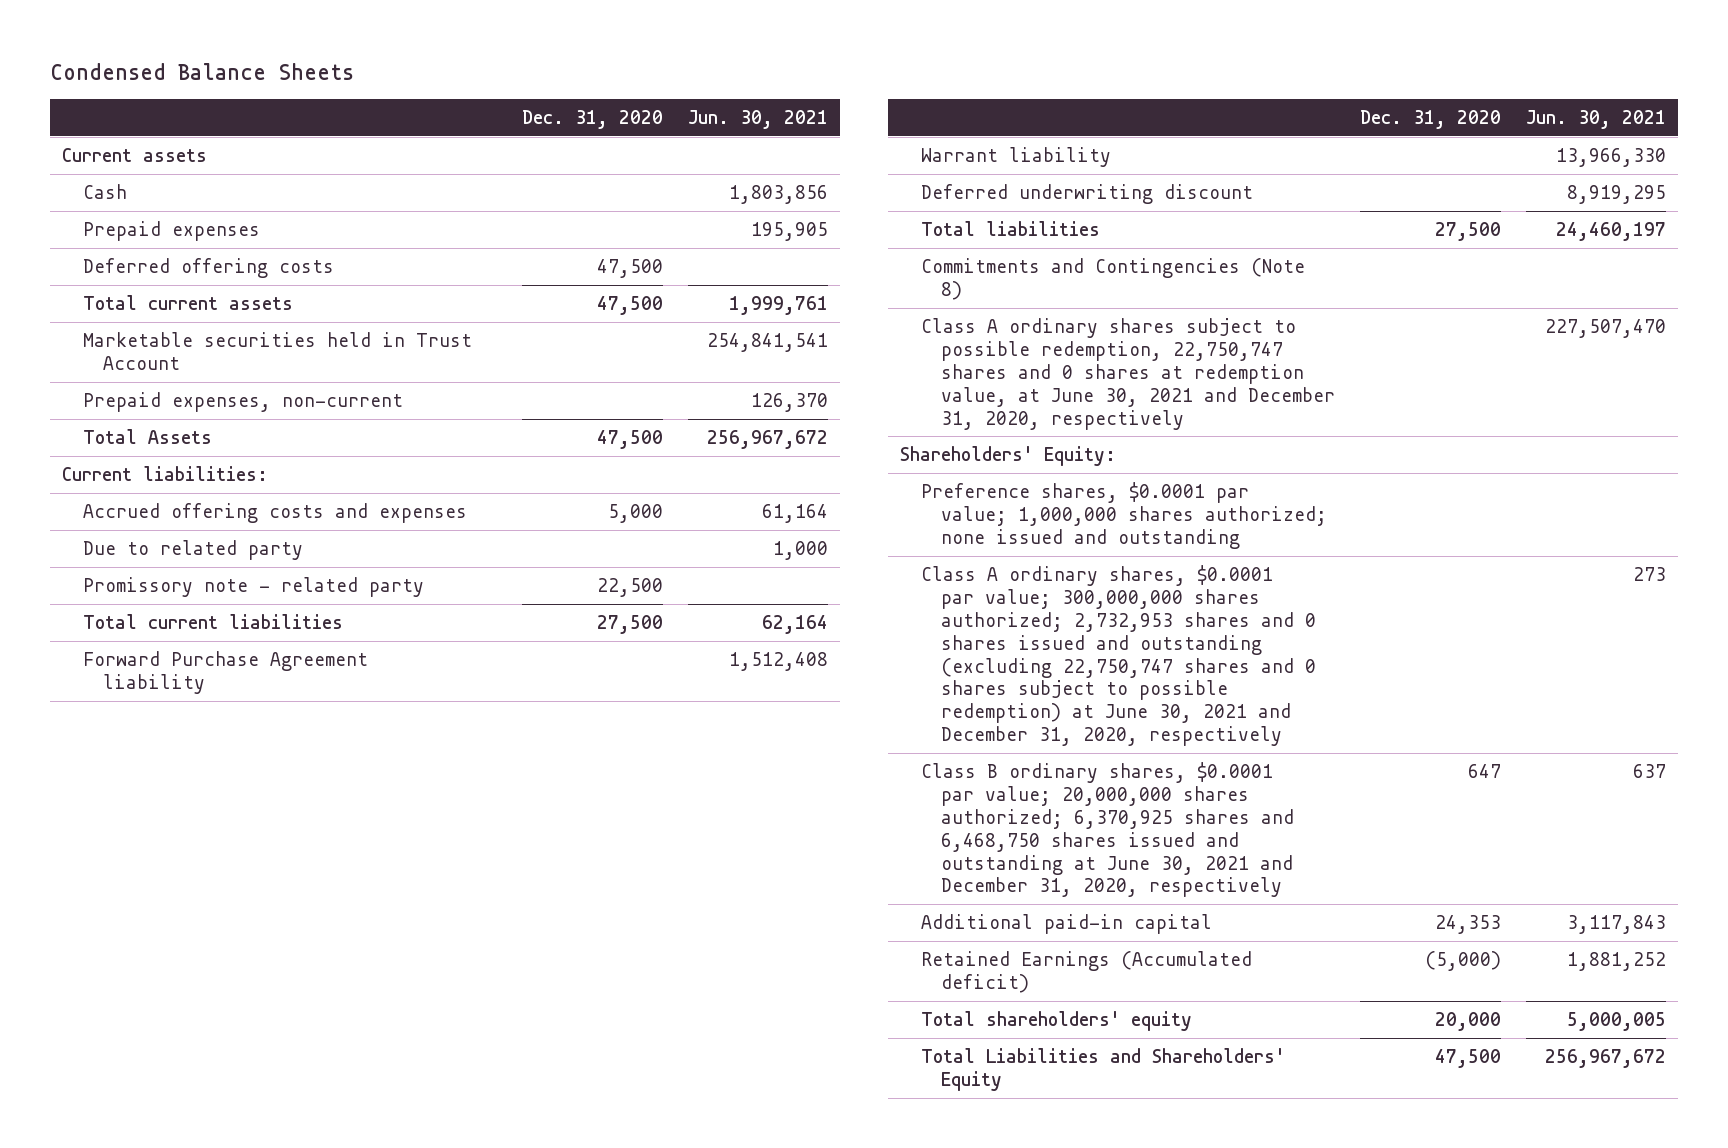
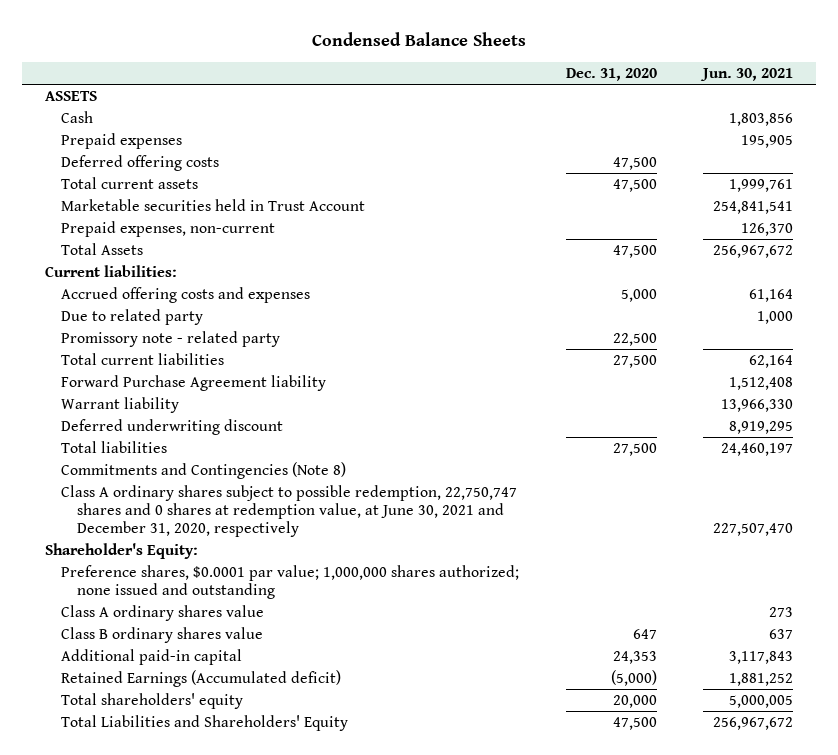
- Current assets
+ ASSETS
- Shareholders' Equity:
+ Shareholder's Equity:
- Class A ordinary shares, $0.0001 par value; 300,000,000 shares authorized; 2,732,953 shares and 0 shares issued and outstanding (excluding 22,750,747 shares and 0 shares subject to possible redemption) at June 30, 2021 and December 31, 2020, respectively | | 273
- Class B ordinary shares, $0.0001 par value; 20,000,000 shares authorized; 6,370,925 shares and 6,468,750 shares issued and outstanding at June 30, 2021 and December 31, 2020, respectively | 647 | 637
+ Class A ordinary shares value | | 273
+ Class B ordinary shares value | 647 | 637

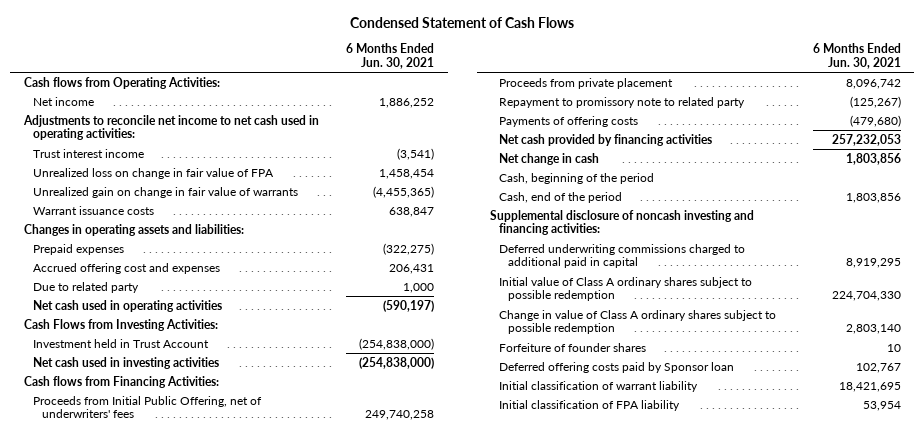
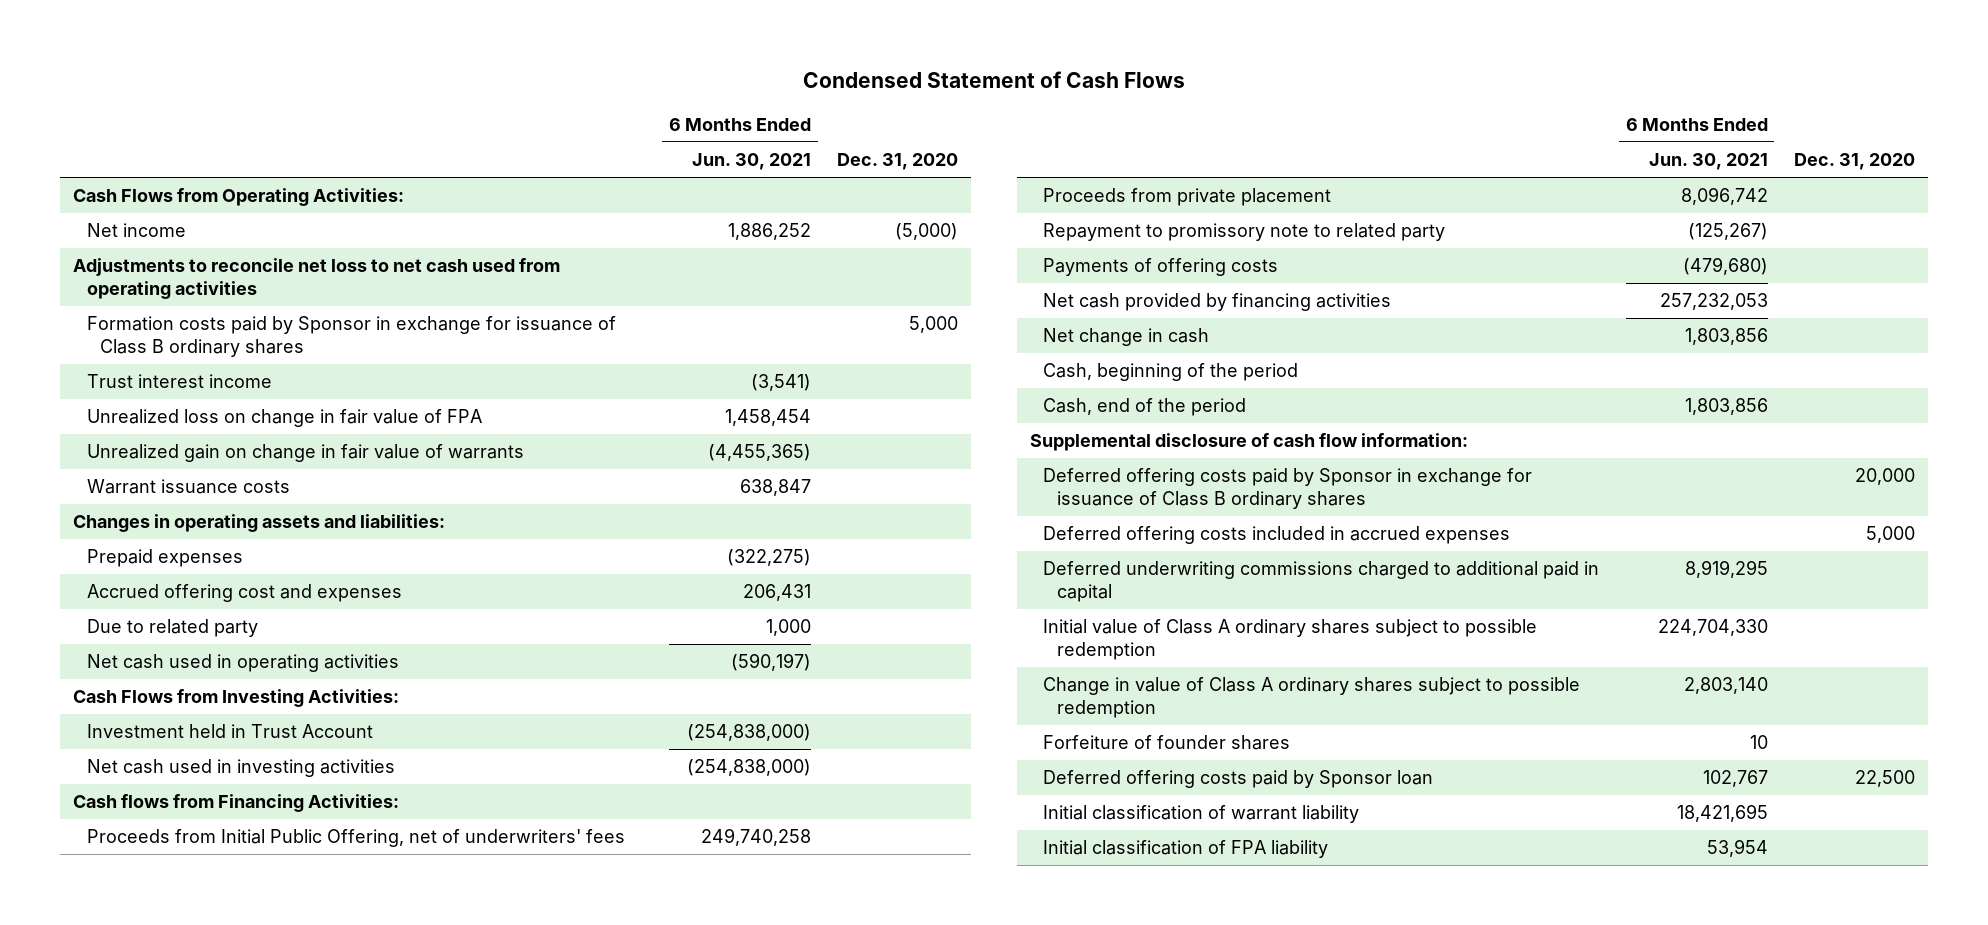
- | 6 Months Ended Jun. 30, 2021
+ | 6 Months Ended Jun. 30, 2021 | Dec. 31, 2020
- Cash flows from Operating Activities:
+ Cash Flows from Operating Activities:
- Adjustments to reconcile net income to net cash used in operating activities:
+ Adjustments to reconcile net loss to net cash used from operating activities
+ Formation costs paid by Sponsor in exchange for issuance of Class B ordinary shares | | 5,000
- Supplemental disclosure of noncash investing and financing activities:
+ Supplemental disclosure of cash flow information:
+ Deferred offering costs paid by Sponsor in exchange for issuance of Class B ordinary shares | | 20,000
+ Deferred offering costs included in accrued expenses | | 5,000

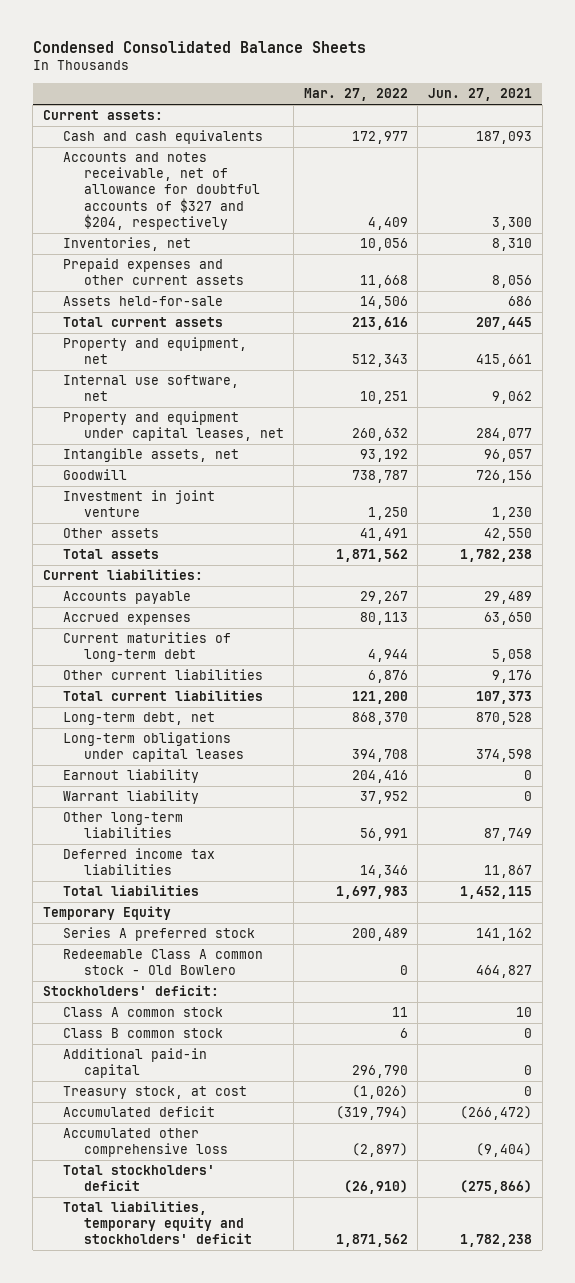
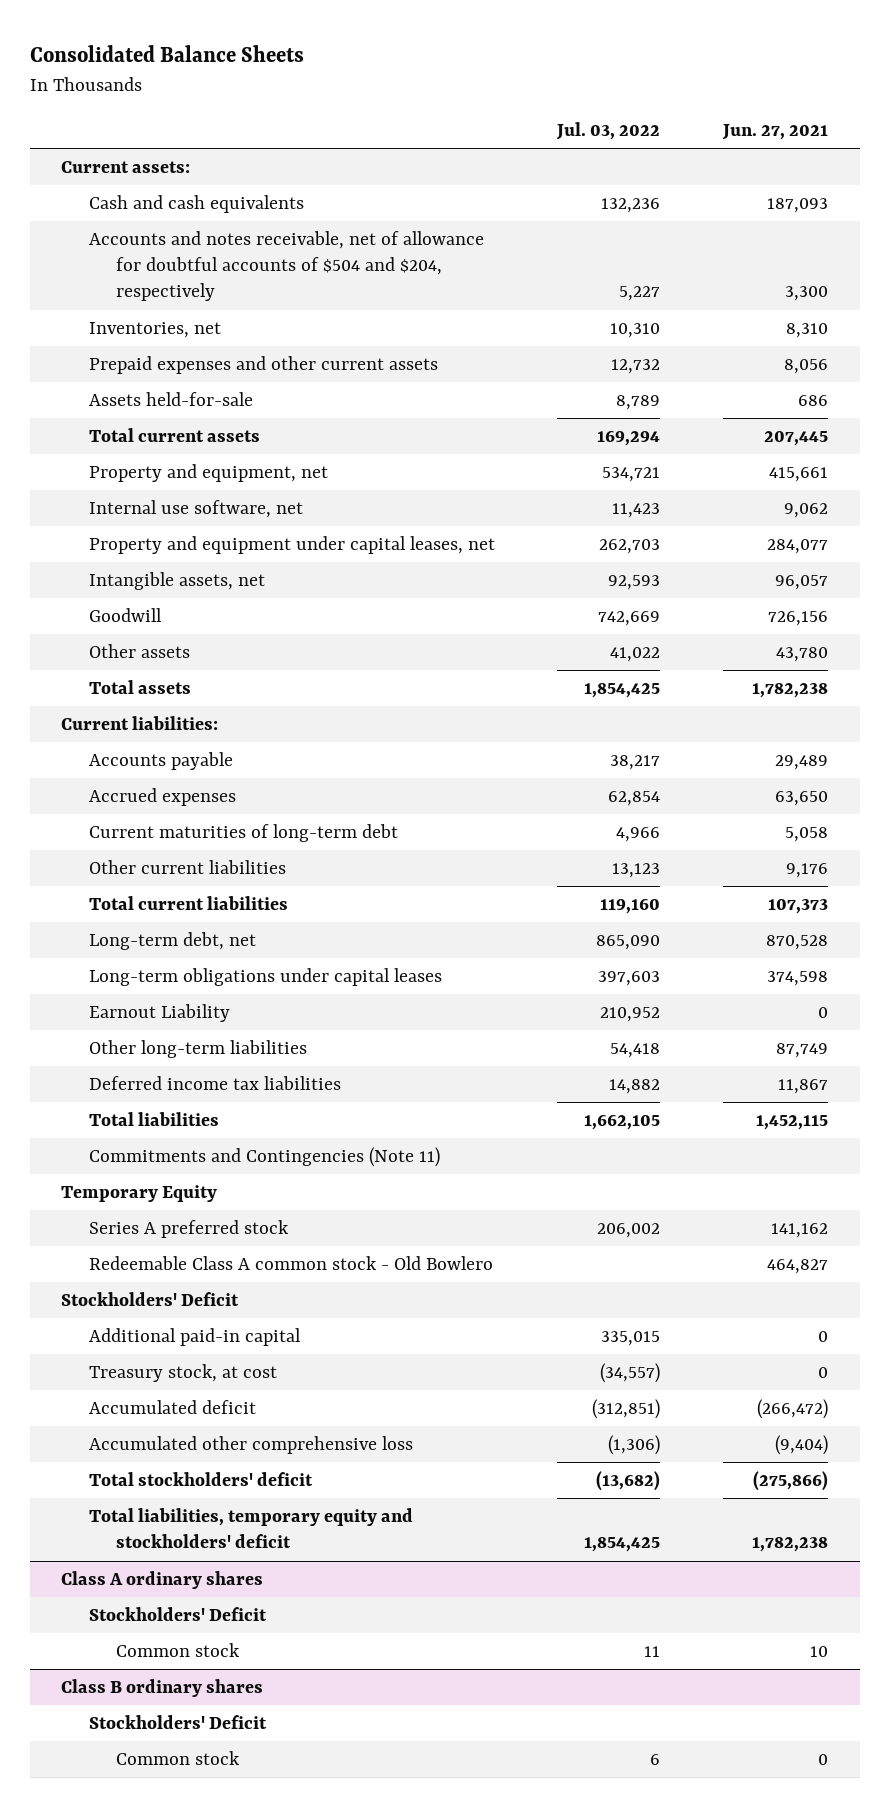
- Condensed Consolidated Balance Sheets
+ Consolidated Balance Sheets
- | Mar. 27, 2022 | Jun. 27, 2021
+ | Jul. 03, 2022 | Jun. 27, 2021
- Accounts and notes receivable, net of allowance for doubtful accounts of $327 and $204, respectively | 4,409 | 3,300
+ Accounts and notes receivable, net of allowance for doubtful accounts of $504 and $204, respectively | 5,227 | 3,300
- Investment in joint venture | 1,250 | 1,230
- Other assets | 41,491 | 42,550
+ Other assets | 41,022 | 43,780
- Earnout liability | 204,416 | 0
- Warrant liability | 37,952 | 0
+ Earnout Liability | 210,952 | 0
+ Commitments and Contingencies (Note 11)
- Stockholders' deficit:
- Class A common stock | 11 | 10
- Class B common stock | 6 | 0
+ Stockholders' Deficit
+ Class A ordinary shares
+ Stockholders' Deficit
+ Common stock | 11 | 10
+ Class B ordinary shares
+ Stockholders' Deficit
+ Common stock | 6 | 0

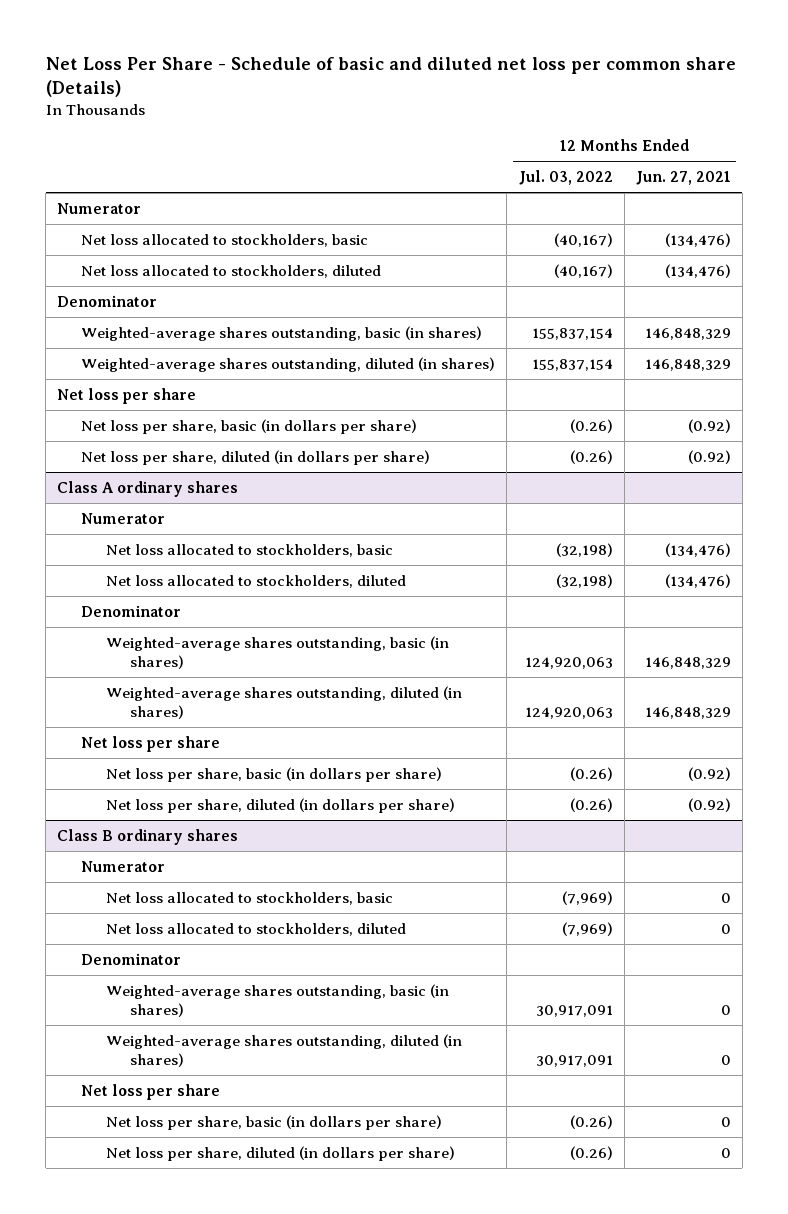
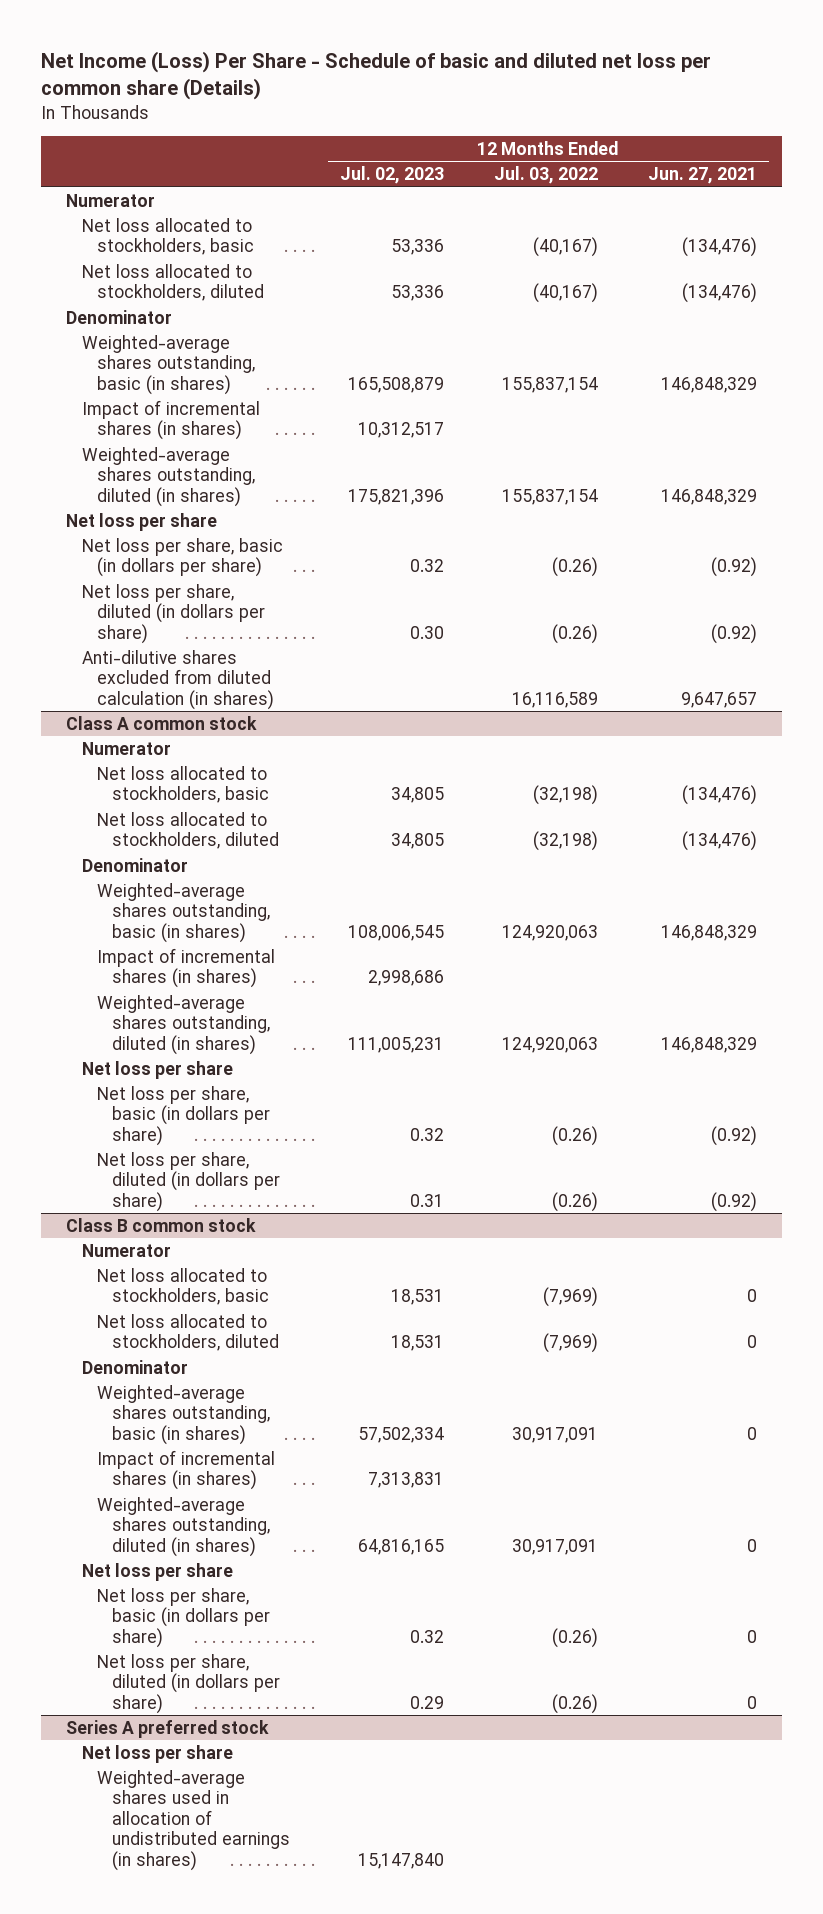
- Net Loss Per Share - Schedule of basic and diluted net loss per common share (Details)
+ Net Income (Loss) Per Share - Schedule of basic and diluted net loss per common share (Details)
- | 12 Months Ended Jul. 03, 2022 | 12 Months Ended Jun. 27, 2021
+ | 12 Months Ended Jul. 02, 2023 | 12 Months Ended Jul. 03, 2022 | 12 Months Ended Jun. 27, 2021
+ Impact of incremental shares (in shares) | 10,312,517 | |
- Class A ordinary shares
+ Anti-dilutive shares excluded from diluted calculation (in shares) | | 16,116,589 | 9,647,657
+ Class A common stock
+ Impact of incremental shares (in shares) | 2,998,686 | |
- Class B ordinary shares
+ Class B common stock
+ Impact of incremental shares (in shares) | 7,313,831 | |
+ Series A preferred stock
+ Net loss per share
+ Weighted-average shares used in allocation of undistributed earnings (in shares) | 15,147,840 | |

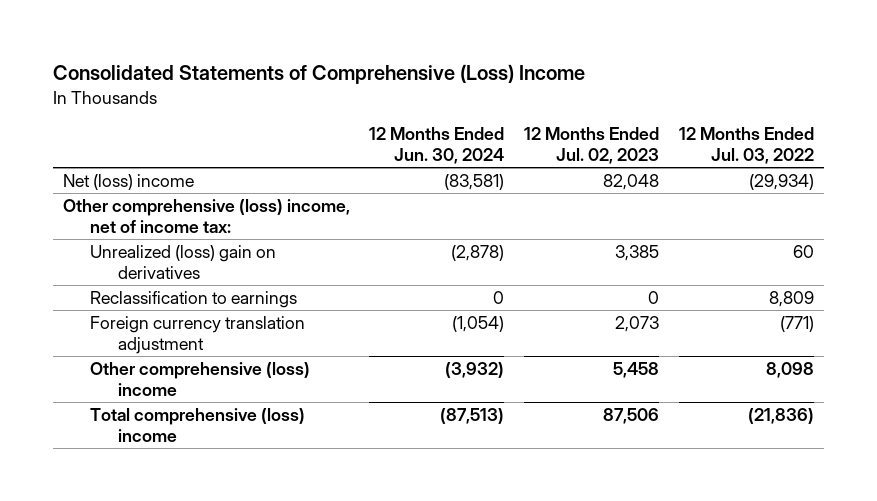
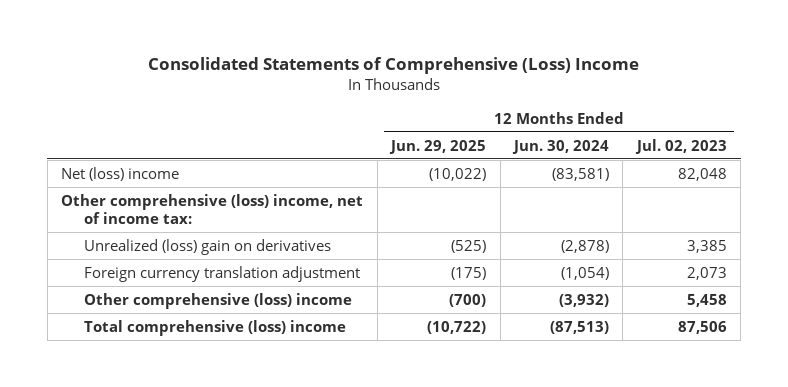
- | 12 Months Ended Jun. 30, 2024 | 12 Months Ended Jul. 02, 2023 | 12 Months Ended Jul. 03, 2022
+ | 12 Months Ended Jun. 29, 2025 | 12 Months Ended Jun. 30, 2024 | 12 Months Ended Jul. 02, 2023
- Reclassification to earnings | 0 | 0 | 8,809

